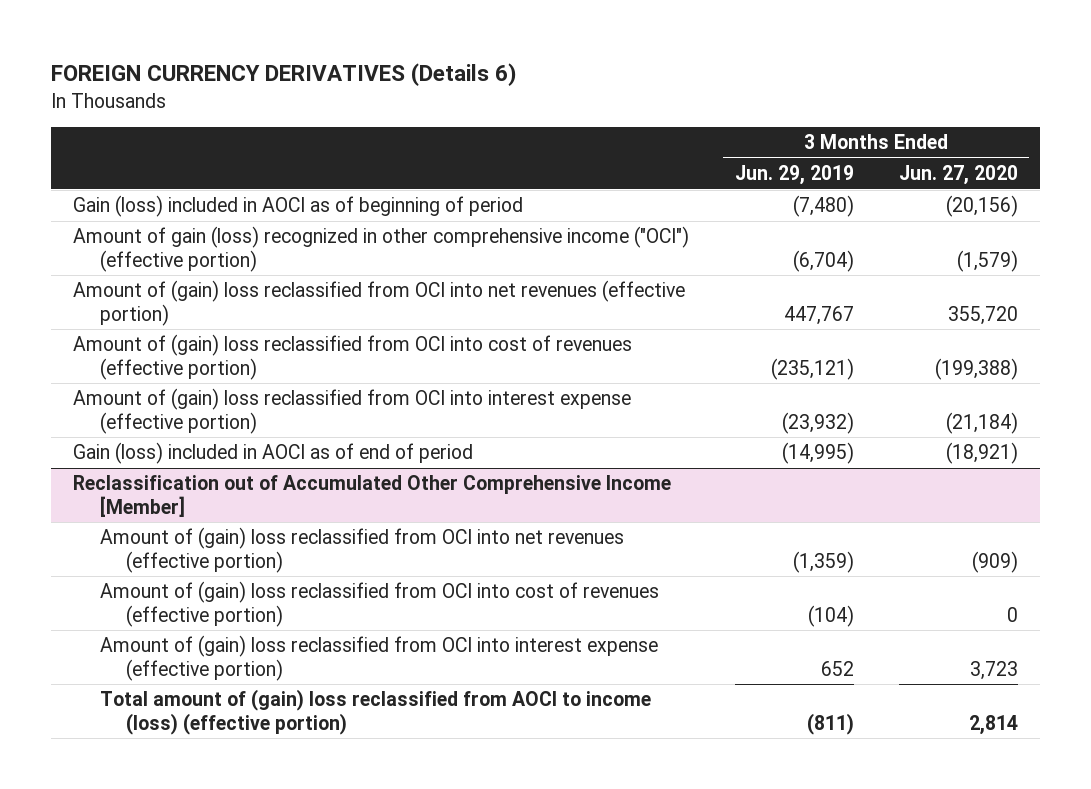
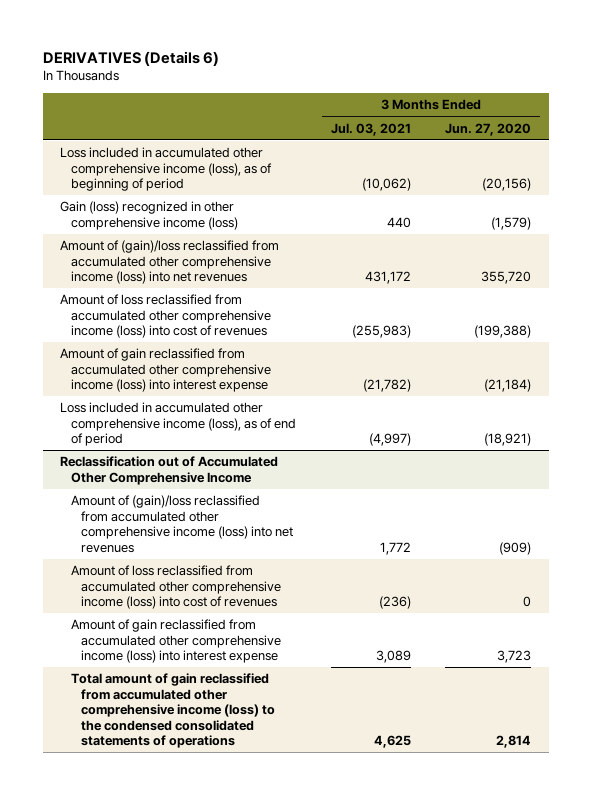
- FOREIGN CURRENCY DERIVATIVES (Details 6)
+ DERIVATIVES (Details 6)
- | 3 Months Ended Jun. 29, 2019 | 3 Months Ended Jun. 27, 2020
+ | 3 Months Ended Jul. 03, 2021 | 3 Months Ended Jun. 27, 2020
- Gain (loss) included in AOCI as of beginning of period | (7,480) | (20,156)
- Amount of gain (loss) recognized in other comprehensive income ("OCI") (effective portion) | (6,704) | (1,579)
- Amount of (gain) loss reclassified from OCI into net revenues (effective portion) | 447,767 | 355,720
- Amount of (gain) loss reclassified from OCI into cost of revenues (effective portion) | (235,121) | (199,388)
- Amount of (gain) loss reclassified from OCI into interest expense (effective portion) | (23,932) | (21,184)
- Gain (loss) included in AOCI as of end of period | (14,995) | (18,921)
- Reclassification out of Accumulated Other Comprehensive Income [Member]
- Amount of (gain) loss reclassified from OCI into net revenues (effective portion) | (1,359) | (909)
- Amount of (gain) loss reclassified from OCI into cost of revenues (effective portion) | (104) | 0
- Amount of (gain) loss reclassified from OCI into interest expense (effective portion) | 652 | 3,723
- Total amount of (gain) loss reclassified from AOCI to income (loss) (effective portion) | (811) | 2,814
+ Loss included in accumulated other comprehensive income (loss), as of beginning of period | (10,062) | (20,156)
+ Gain (loss) recognized in other comprehensive income (loss) | 440 | (1,579)
+ Amount of (gain)/loss reclassified from accumulated other comprehensive income (loss) into net revenues | 431,172 | 355,720
+ Amount of loss reclassified from accumulated other comprehensive income (loss) into cost of revenues | (255,983) | (199,388)
+ Amount of gain reclassified from accumulated other comprehensive income (loss) into interest expense | (21,782) | (21,184)
+ Loss included in accumulated other comprehensive income (loss), as of end of period | (4,997) | (18,921)
+ Reclassification out of Accumulated Other Comprehensive Income
+ Amount of (gain)/loss reclassified from accumulated other comprehensive income (loss) into net revenues | 1,772 | (909)
+ Amount of loss reclassified from accumulated other comprehensive income (loss) into cost of revenues | (236) | 0
+ Amount of gain reclassified from accumulated other comprehensive income (loss) into interest expense | 3,089 | 3,723
+ Total amount of gain reclassified from accumulated other comprehensive income (loss) to the condensed consolidated statements of operations | 4,625 | 2,814

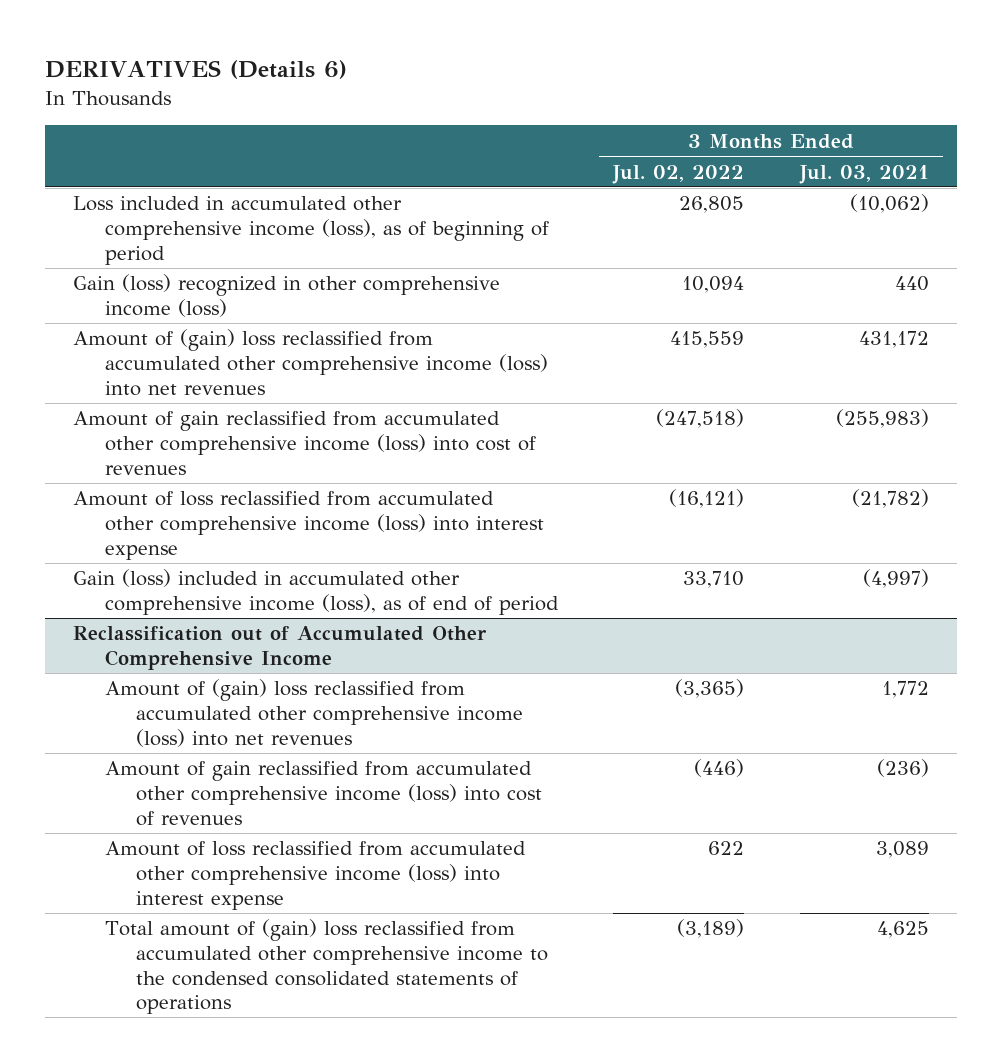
- | 3 Months Ended Jul. 03, 2021 | 3 Months Ended Jun. 27, 2020
+ | 3 Months Ended Jul. 02, 2022 | 3 Months Ended Jul. 03, 2021
- Amount of (gain)/loss reclassified from accumulated other comprehensive income (loss) into net revenues | 431,172 | 355,720
- Amount of loss reclassified from accumulated other comprehensive income (loss) into cost of revenues | (255,983) | (199,388)
- Amount of gain reclassified from accumulated other comprehensive income (loss) into interest expense | (21,782) | (21,184)
- Loss included in accumulated other comprehensive income (loss), as of end of period | (4,997) | (18,921)
+ Amount of (gain) loss reclassified from accumulated other comprehensive income (loss) into net revenues | 415,559 | 431,172
+ Amount of gain reclassified from accumulated other comprehensive income (loss) into cost of revenues | (247,518) | (255,983)
+ Amount of loss reclassified from accumulated other comprehensive income (loss) into interest expense | (16,121) | (21,782)
+ Gain (loss) included in accumulated other comprehensive income (loss), as of end of period | 33,710 | (4,997)
@ Reclassification out of Accumulated Other Comprehensive Income
- Amount of (gain)/loss reclassified from accumulated other comprehensive income (loss) into net revenues | 1,772 | (909)
- Amount of loss reclassified from accumulated other comprehensive income (loss) into cost of revenues | (236) | 0
- Amount of gain reclassified from accumulated other comprehensive income (loss) into interest expense | 3,089 | 3,723
- Total amount of gain reclassified from accumulated other comprehensive income (loss) to the condensed consolidated statements of operations | 4,625 | 2,814
+ Amount of (gain) loss reclassified from accumulated other comprehensive income (loss) into net revenues | (3,365) | 1,772
+ Amount of gain reclassified from accumulated other comprehensive income (loss) into cost of revenues | (446) | (236)
+ Amount of loss reclassified from accumulated other comprehensive income (loss) into interest expense | 622 | 3,089
+ Total amount of (gain) loss reclassified from accumulated other comprehensive income to the condensed consolidated statements of operations | (3,189) | 4,625

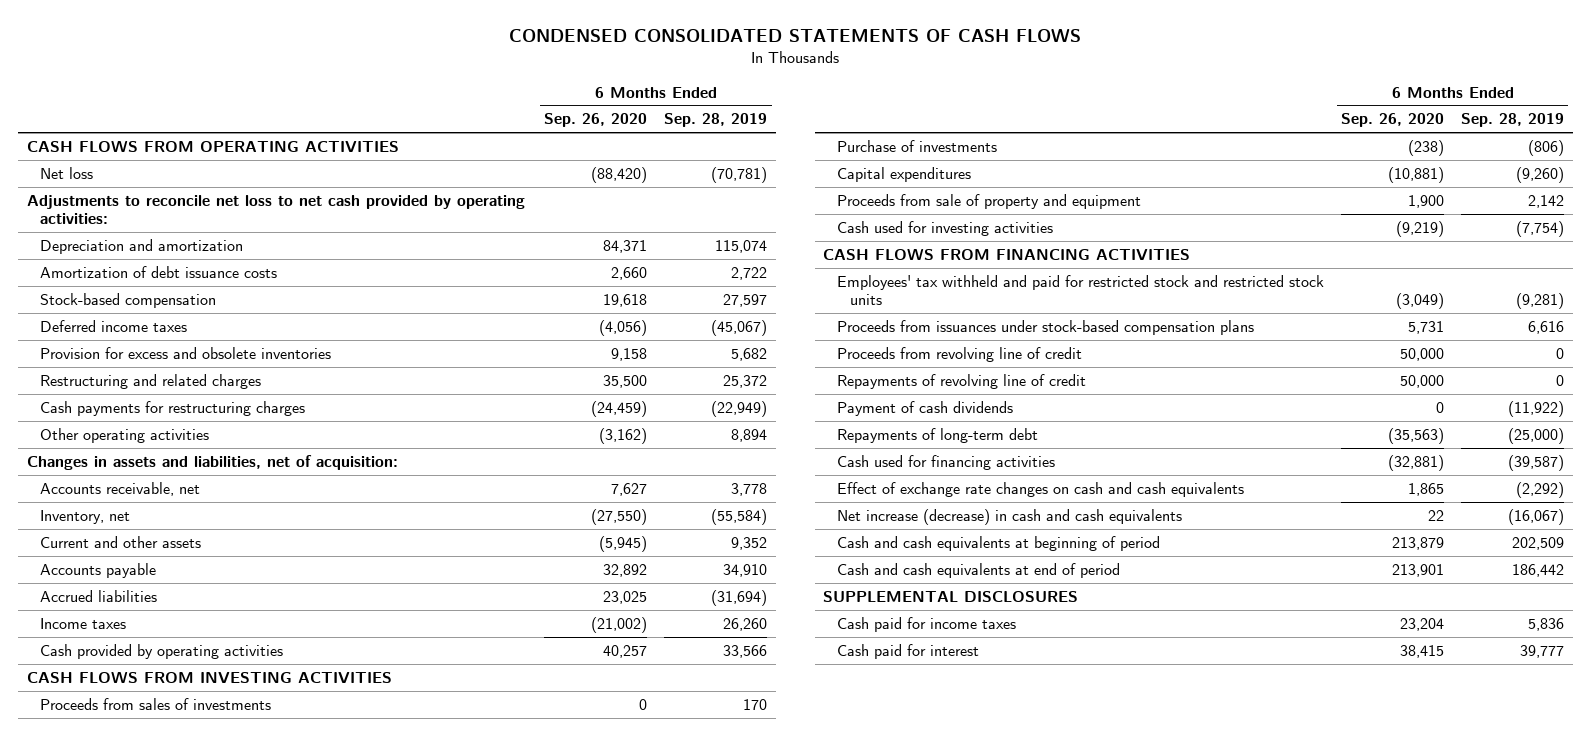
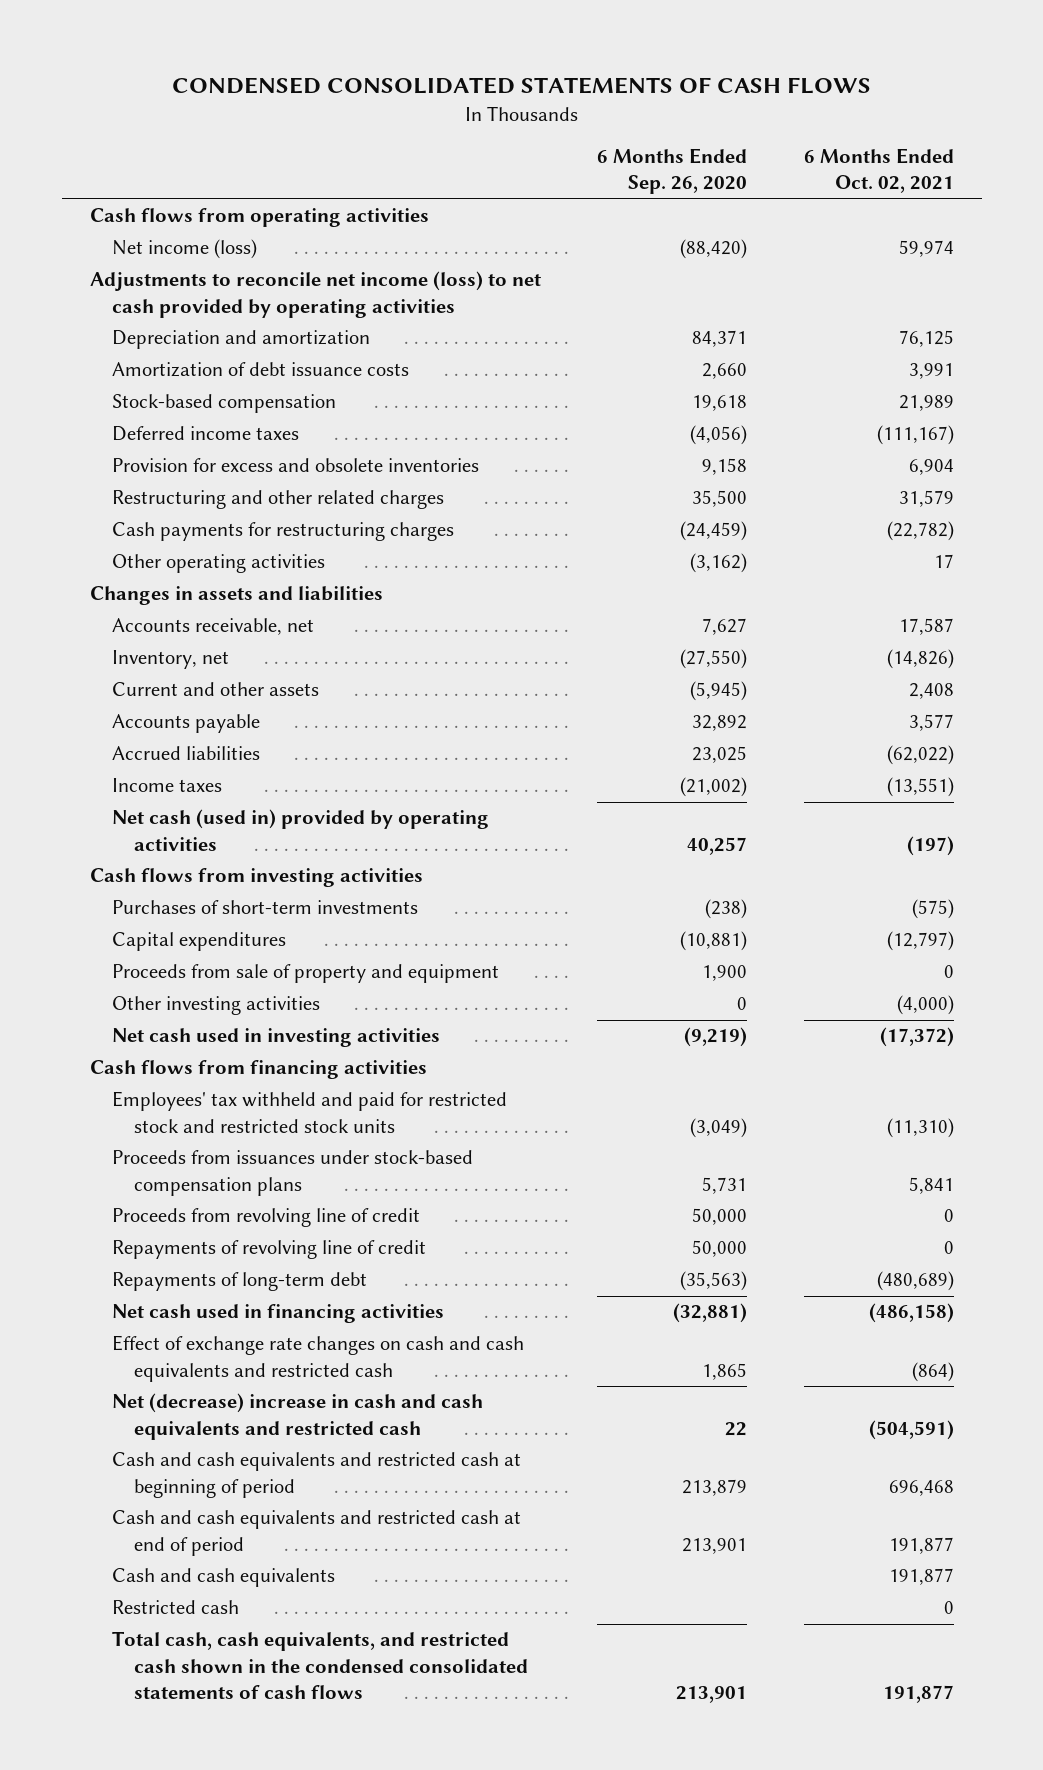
- | 6 Months Ended Sep. 26, 2020 | 6 Months Ended Sep. 28, 2019
+ | 6 Months Ended Sep. 26, 2020 | 6 Months Ended Oct. 02, 2021
- CASH FLOWS FROM OPERATING ACTIVITIES
- Net loss | (88,420) | (70,781)
- Adjustments to reconcile net loss to net cash provided by operating activities:
+ Cash flows from operating activities
+ Net income (loss) | (88,420) | 59,974
+ Adjustments to reconcile net income (loss) to net cash provided by operating activities
- Restructuring and related charges | 35,500 | 25,372
+ Restructuring and other related charges | 35,500 | 31,579
- Changes in assets and liabilities, net of acquisition:
+ Changes in assets and liabilities
- Cash provided by operating activities | 40,257 | 33,566
- CASH FLOWS FROM INVESTING ACTIVITIES
- Proceeds from sales of investments | 0 | 170
- Purchase of investments | (238) | (806)
+ Net cash (used in) provided by operating activities | 40,257 | (197)
+ Cash flows from investing activities
+ Purchases of short-term investments | (238) | (575)
- Cash used for investing activities | (9,219) | (7,754)
- CASH FLOWS FROM FINANCING ACTIVITIES
+ Other investing activities | 0 | (4,000)
+ Net cash used in investing activities | (9,219) | (17,372)
+ Cash flows from financing activities
- Payment of cash dividends | 0 | (11,922)
- Cash used for financing activities | (32,881) | (39,587)
- Effect of exchange rate changes on cash and cash equivalents | 1,865 | (2,292)
- Net increase (decrease) in cash and cash equivalents | 22 | (16,067)
- Cash and cash equivalents at beginning of period | 213,879 | 202,509
- Cash and cash equivalents at end of period | 213,901 | 186,442
- SUPPLEMENTAL DISCLOSURES
- Cash paid for income taxes | 23,204 | 5,836
- Cash paid for interest | 38,415 | 39,777
+ Net cash used in financing activities | (32,881) | (486,158)
+ Effect of exchange rate changes on cash and cash equivalents and restricted cash | 1,865 | (864)
+ Net (decrease) increase in cash and cash equivalents and restricted cash | 22 | (504,591)
+ Cash and cash equivalents and restricted cash at beginning of period | 213,879 | 696,468
+ Cash and cash equivalents and restricted cash at end of period | 213,901 | 191,877
+ Cash and cash equivalents | | 191,877
+ Restricted cash | | 0
+ Total cash, cash equivalents, and restricted cash shown in the condensed consolidated statements of cash flows | 213,901 | 191,877

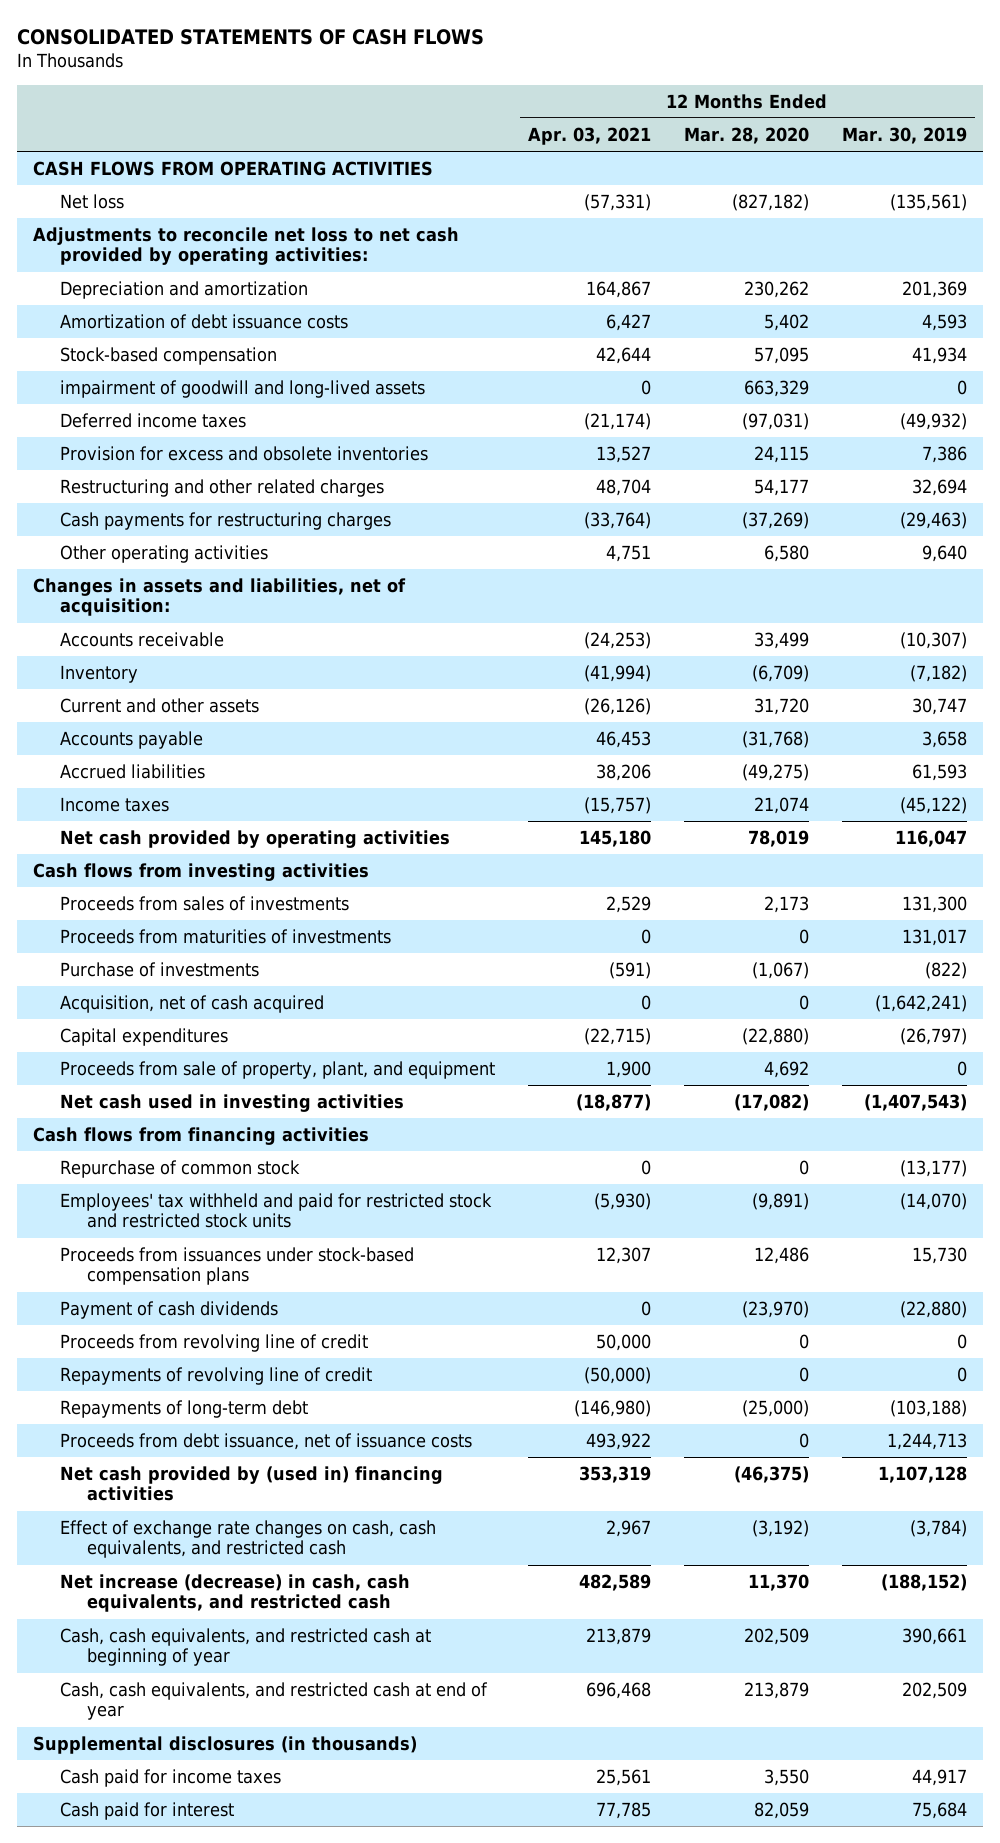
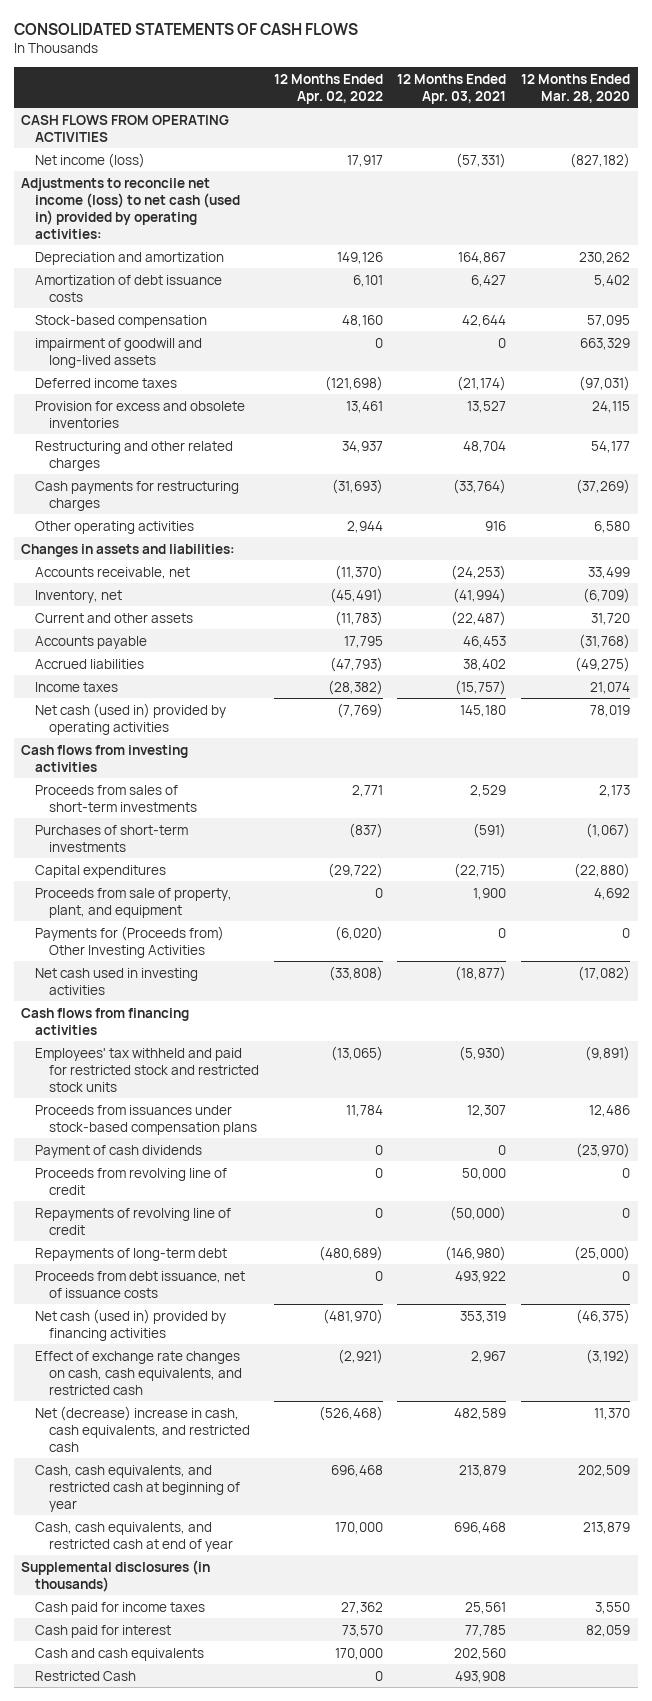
- | 12 Months Ended Apr. 03, 2021 | 12 Months Ended Mar. 28, 2020 | 12 Months Ended Mar. 30, 2019
+ | 12 Months Ended Apr. 02, 2022 | 12 Months Ended Apr. 03, 2021 | 12 Months Ended Mar. 28, 2020
- Net loss | (57,331) | (827,182) | (135,561)
- Adjustments to reconcile net loss to net cash provided by operating activities:
+ Net income (loss) | 17,917 | (57,331) | (827,182)
+ Adjustments to reconcile net income (loss) to net cash (used in) provided by operating activities:
- Other operating activities | 4,751 | 6,580 | 9,640
- Changes in assets and liabilities, net of acquisition:
- Accounts receivable | (24,253) | 33,499 | (10,307)
- Inventory | (41,994) | (6,709) | (7,182)
- Current and other assets | (26,126) | 31,720 | 30,747
+ Other operating activities | 2,944 | 916 | 6,580
+ Changes in assets and liabilities:
+ Accounts receivable, net | (11,370) | (24,253) | 33,499
+ Inventory, net | (45,491) | (41,994) | (6,709)
+ Current and other assets | (11,783) | (22,487) | 31,720
- Accrued liabilities | 38,206 | (49,275) | 61,593
+ Accrued liabilities | (47,793) | 38,402 | (49,275)
- Net cash provided by operating activities | 145,180 | 78,019 | 116,047
+ Net cash (used in) provided by operating activities | (7,769) | 145,180 | 78,019
- Proceeds from sales of investments | 2,529 | 2,173 | 131,300
- Proceeds from maturities of investments | 0 | 0 | 131,017
- Purchase of investments | (591) | (1,067) | (822)
- Acquisition, net of cash acquired | 0 | 0 | (1,642,241)
+ Proceeds from sales of short-term investments | 2,771 | 2,529 | 2,173
+ Purchases of short-term investments | (837) | (591) | (1,067)
+ Payments for (Proceeds from) Other Investing Activities | (6,020) | 0 | 0
- Repurchase of common stock | 0 | 0 | (13,177)
- Net cash provided by (used in) financing activities | 353,319 | (46,375) | 1,107,128
+ Net cash (used in) provided by financing activities | (481,970) | 353,319 | (46,375)
- Net increase (decrease) in cash, cash equivalents, and restricted cash | 482,589 | 11,370 | (188,152)
+ Net (decrease) increase in cash, cash equivalents, and restricted cash | (526,468) | 482,589 | 11,370
+ Cash and cash equivalents | 170,000 | 202,560 |
+ Restricted Cash | 0 | 493,908 |

